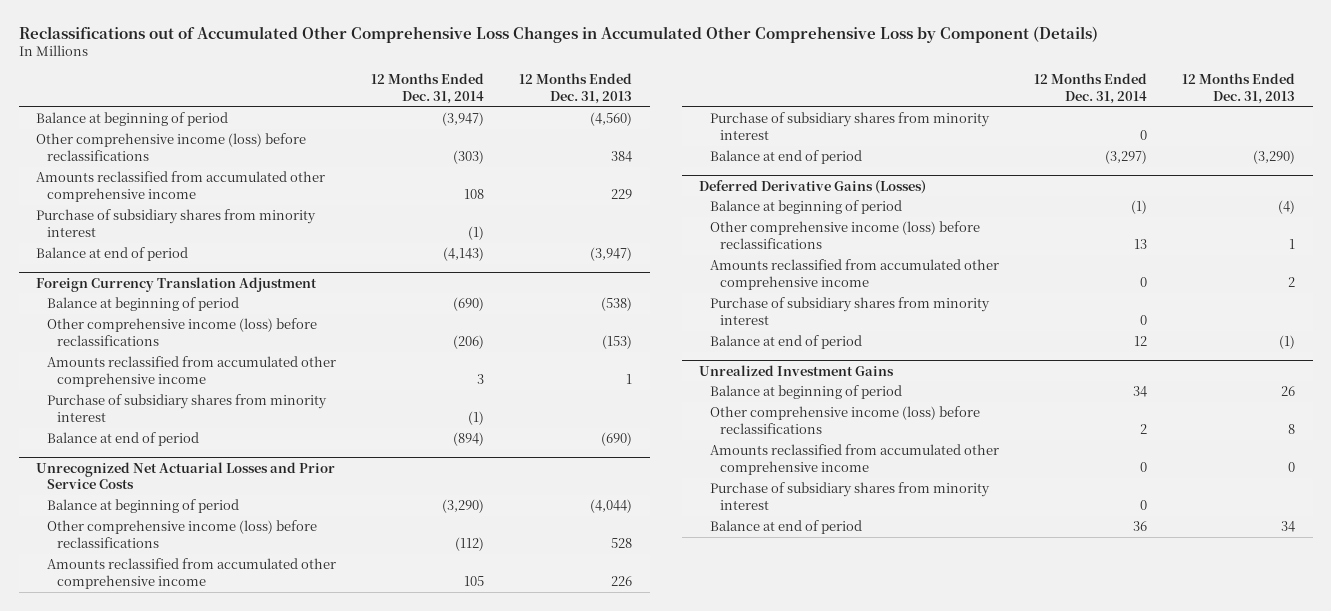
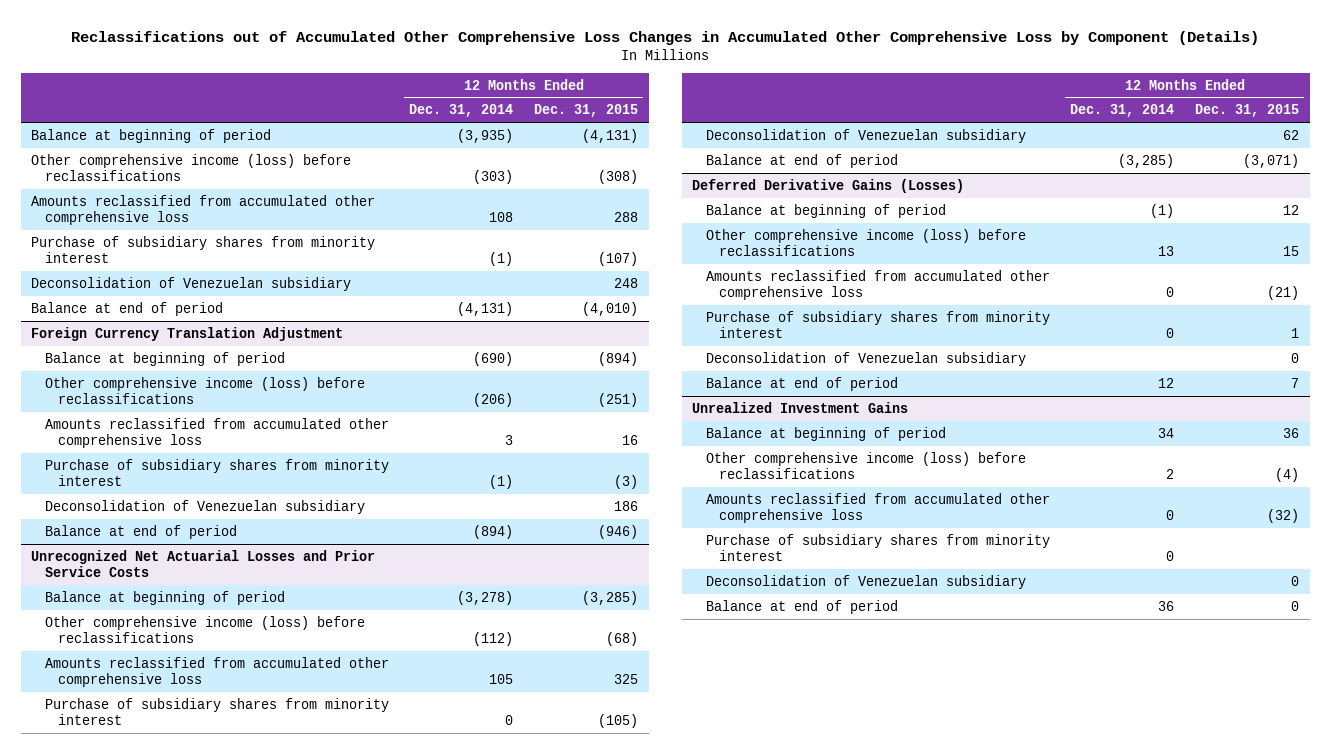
- | 12 Months Ended Dec. 31, 2014 | 12 Months Ended Dec. 31, 2013
+ | 12 Months Ended Dec. 31, 2014 | 12 Months Ended Dec. 31, 2015
- Balance at beginning of period | (3,947) | (4,560)
+ Balance at beginning of period | (3,935) | (4,131)
- Amounts reclassified from accumulated other comprehensive income | 108 | 229
+ Amounts reclassified from accumulated other comprehensive loss | 108 | 288
- Balance at end of period | (4,143) | (3,947)
+ Deconsolidation of Venezuelan subsidiary | | 248
+ Balance at end of period | (4,131) | (4,010)
@ Foreign Currency Translation Adjustment
- Amounts reclassified from accumulated other comprehensive income | 3 | 1
+ Amounts reclassified from accumulated other comprehensive loss | 3 | 16
+ Deconsolidation of Venezuelan subsidiary | | 186
@ Unrecognized Net Actuarial Losses and Prior Service Costs
- Balance at beginning of period | (3,290) | (4,044)
+ Balance at beginning of period | (3,278) | (3,285)
- Amounts reclassified from accumulated other comprehensive income | 105 | 226
+ Amounts reclassified from accumulated other comprehensive loss | 105 | 325
- Balance at end of period | (3,297) | (3,290)
+ Deconsolidation of Venezuelan subsidiary | | 62
+ Balance at end of period | (3,285) | (3,071)
@ Deferred Derivative Gains (Losses)
- Amounts reclassified from accumulated other comprehensive income | 0 | 2
+ Amounts reclassified from accumulated other comprehensive loss | 0 | (21)
+ Deconsolidation of Venezuelan subsidiary | | 0
@ Unrealized Investment Gains
- Amounts reclassified from accumulated other comprehensive income | 0 | 0
+ Amounts reclassified from accumulated other comprehensive loss | 0 | (32)
+ Deconsolidation of Venezuelan subsidiary | | 0

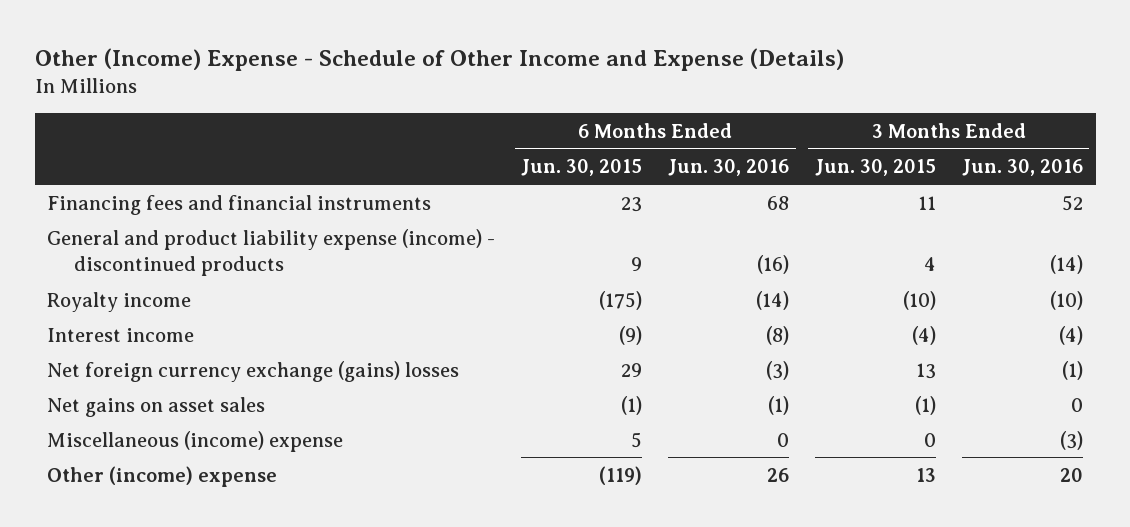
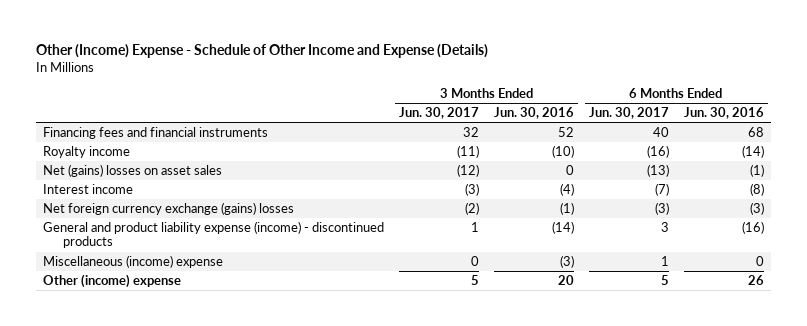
- | 6 Months Ended Jun. 30, 2015 | 6 Months Ended Jun. 30, 2016 | 3 Months Ended Jun. 30, 2015 | 3 Months Ended Jun. 30, 2016
+ | 3 Months Ended Jun. 30, 2017 | 3 Months Ended Jun. 30, 2016 | 6 Months Ended Jun. 30, 2017 | 6 Months Ended Jun. 30, 2016
+ Net (gains) losses on asset sales | (12) | 0 | (13) | (1)
- Net gains on asset sales | (1) | (1) | (1) | 0
moved down: General and product liability expense (income) - discontinued products | 1 | (14) | 3 | (16)

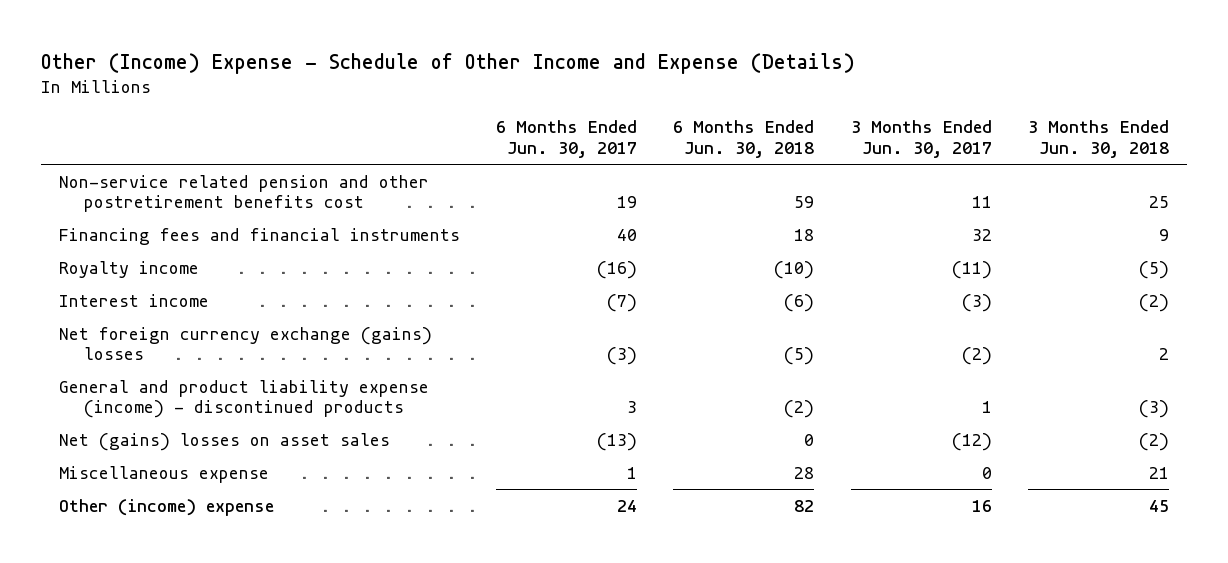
- | 3 Months Ended Jun. 30, 2017 | 3 Months Ended Jun. 30, 2016 | 6 Months Ended Jun. 30, 2017 | 6 Months Ended Jun. 30, 2016
+ | 6 Months Ended Jun. 30, 2017 | 6 Months Ended Jun. 30, 2018 | 3 Months Ended Jun. 30, 2017 | 3 Months Ended Jun. 30, 2018
+ Non-service related pension and other postretirement benefits cost | 19 | 59 | 11 | 25
- Miscellaneous (income) expense | 0 | (3) | 1 | 0
- Other (income) expense | 5 | 20 | 5 | 26
moved down: Net (gains) losses on asset sales | (13) | 0 | (12) | (2)
+ Miscellaneous expense | 1 | 28 | 0 | 21
+ Other (income) expense | 24 | 82 | 16 | 45

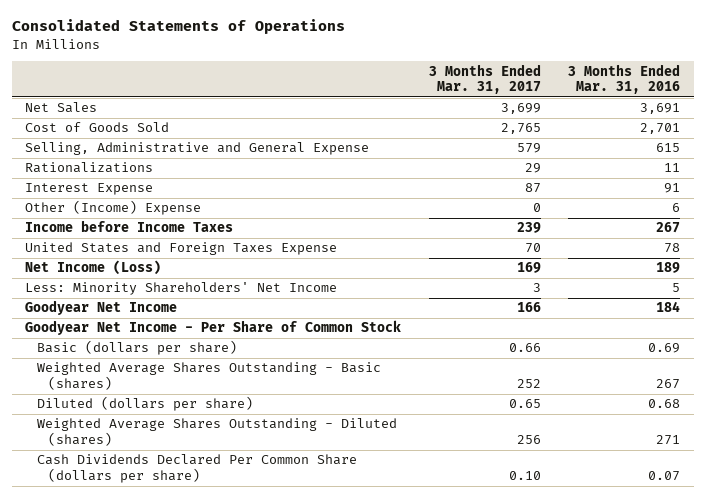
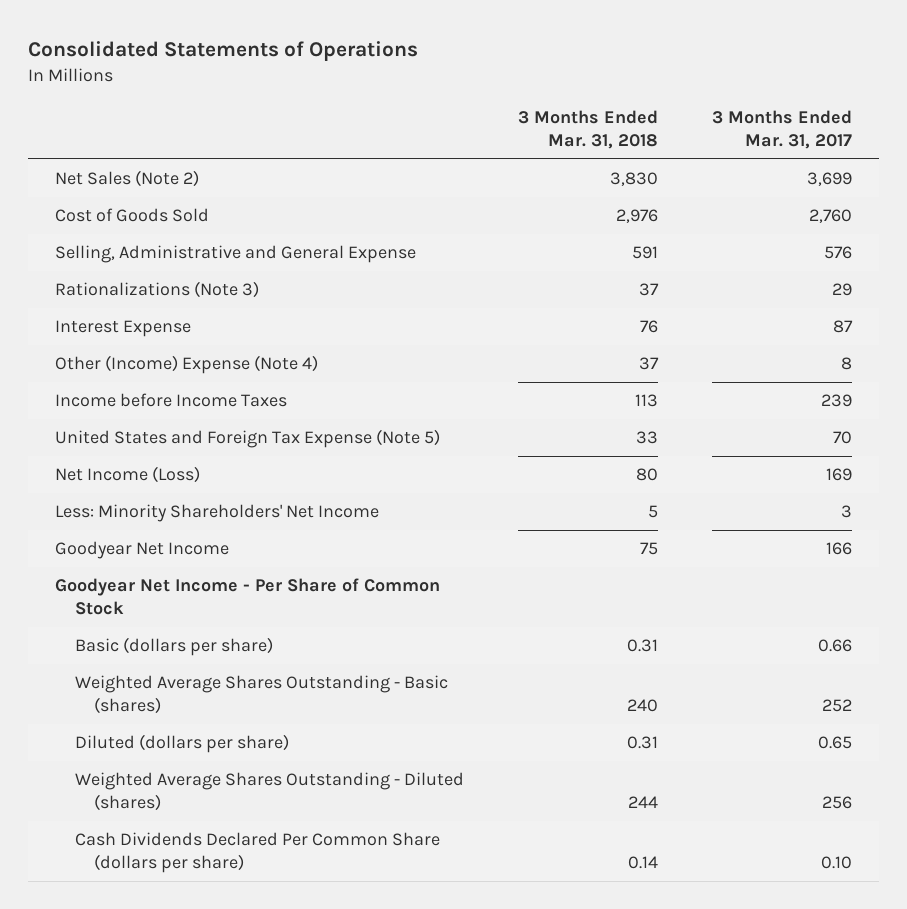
- | 3 Months Ended Mar. 31, 2017 | 3 Months Ended Mar. 31, 2016
+ | 3 Months Ended Mar. 31, 2018 | 3 Months Ended Mar. 31, 2017
- Net Sales | 3,699 | 3,691
- Cost of Goods Sold | 2,765 | 2,701
- Selling, Administrative and General Expense | 579 | 615
- Rationalizations | 29 | 11
+ Net Sales (Note 2) | 3,830 | 3,699
+ Cost of Goods Sold | 2,976 | 2,760
+ Selling, Administrative and General Expense | 591 | 576
+ Rationalizations (Note 3) | 37 | 29
- Other (Income) Expense | 0 | 6
+ Other (Income) Expense (Note 4) | 37 | 8
- United States and Foreign Taxes Expense | 70 | 78
+ United States and Foreign Tax Expense (Note 5) | 33 | 70

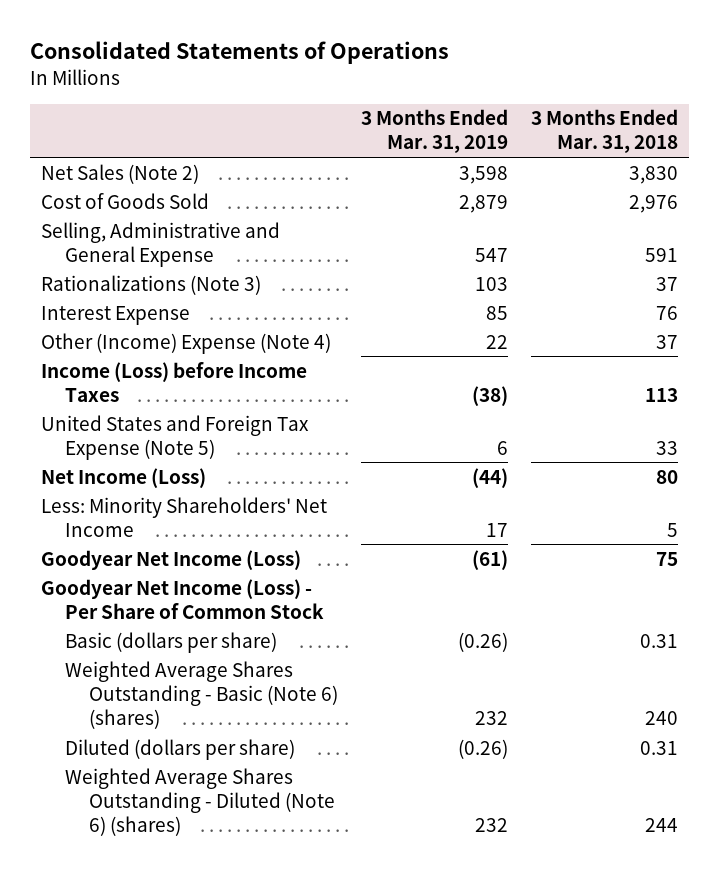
- | 3 Months Ended Mar. 31, 2018 | 3 Months Ended Mar. 31, 2017
+ | 3 Months Ended Mar. 31, 2019 | 3 Months Ended Mar. 31, 2018
- Income before Income Taxes | 113 | 239
+ Income (Loss) before Income Taxes | (38) | 113
- Goodyear Net Income | 75 | 166
- Goodyear Net Income - Per Share of Common Stock
+ Goodyear Net Income (Loss) | (61) | 75
+ Goodyear Net Income (Loss) - Per Share of Common Stock
- Weighted Average Shares Outstanding - Basic (shares) | 240 | 252
+ Weighted Average Shares Outstanding - Basic (Note 6) (shares) | 232 | 240
- Weighted Average Shares Outstanding - Diluted (shares) | 244 | 256
- Cash Dividends Declared Per Common Share (dollars per share) | 0.14 | 0.10
+ Weighted Average Shares Outstanding - Diluted (Note 6) (shares) | 232 | 244

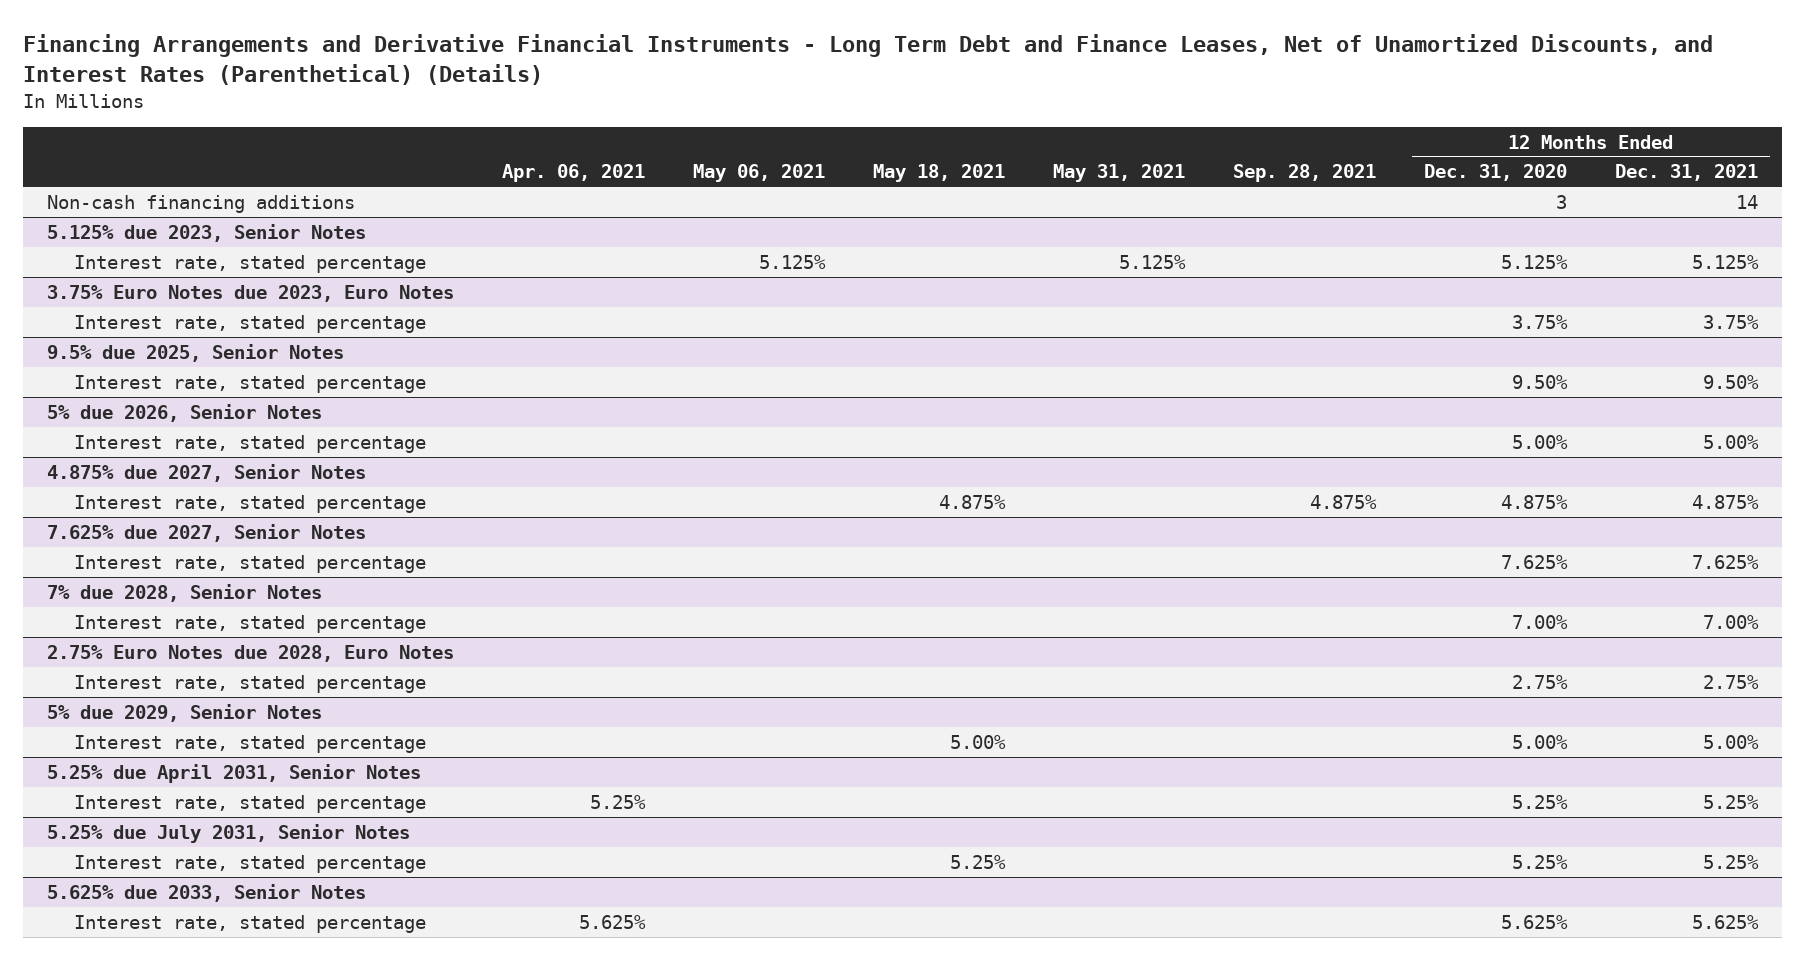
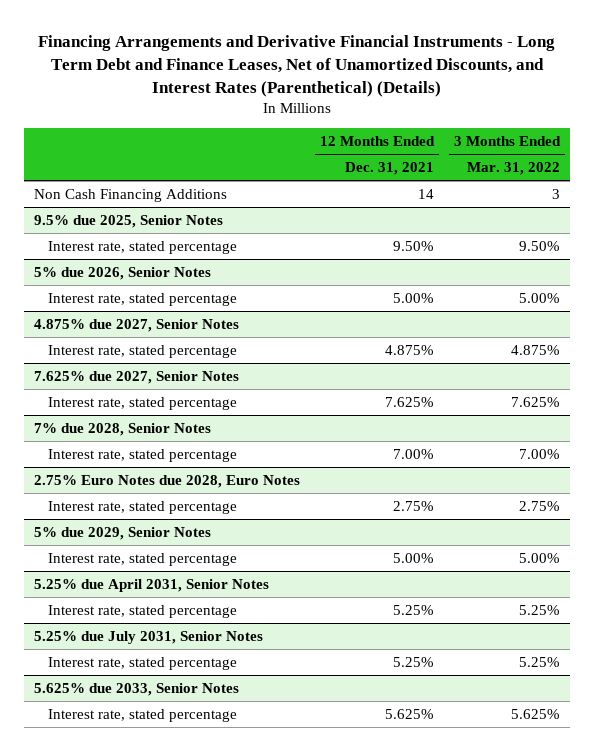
- | Apr. 06, 2021 | May 06, 2021 | May 18, 2021 | May 31, 2021 | Sep. 28, 2021 | 12 Months Ended Dec. 31, 2020 | 12 Months Ended Dec. 31, 2021
+ | 12 Months Ended Dec. 31, 2021 | 3 Months Ended Mar. 31, 2022
- Non-cash financing additions | | | | | | 3 | 14
- 5.125% due 2023, Senior Notes
- Interest rate, stated percentage | | 5.125% | | 5.125% | | 5.125% | 5.125%
- 3.75% Euro Notes due 2023, Euro Notes
- Interest rate, stated percentage | | | | | | 3.75% | 3.75%
+ Non Cash Financing Additions | 14 | 3

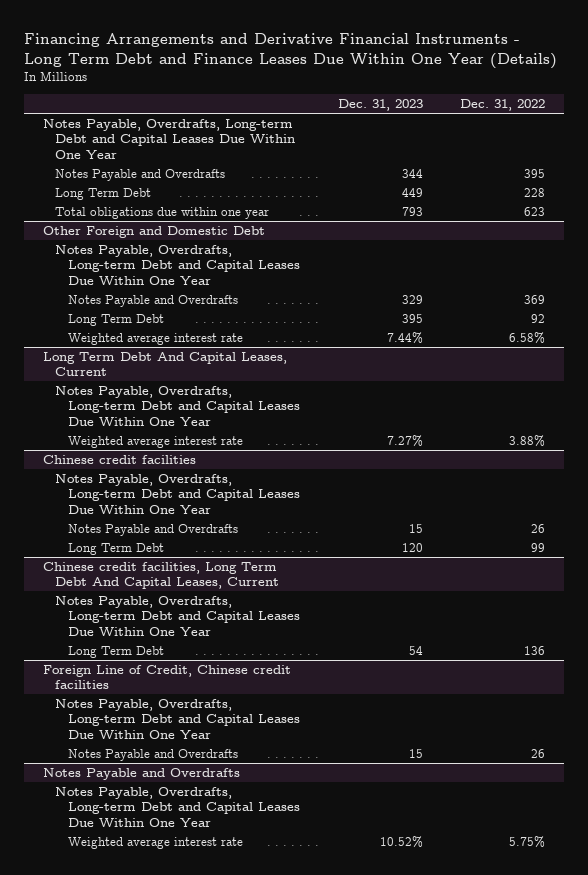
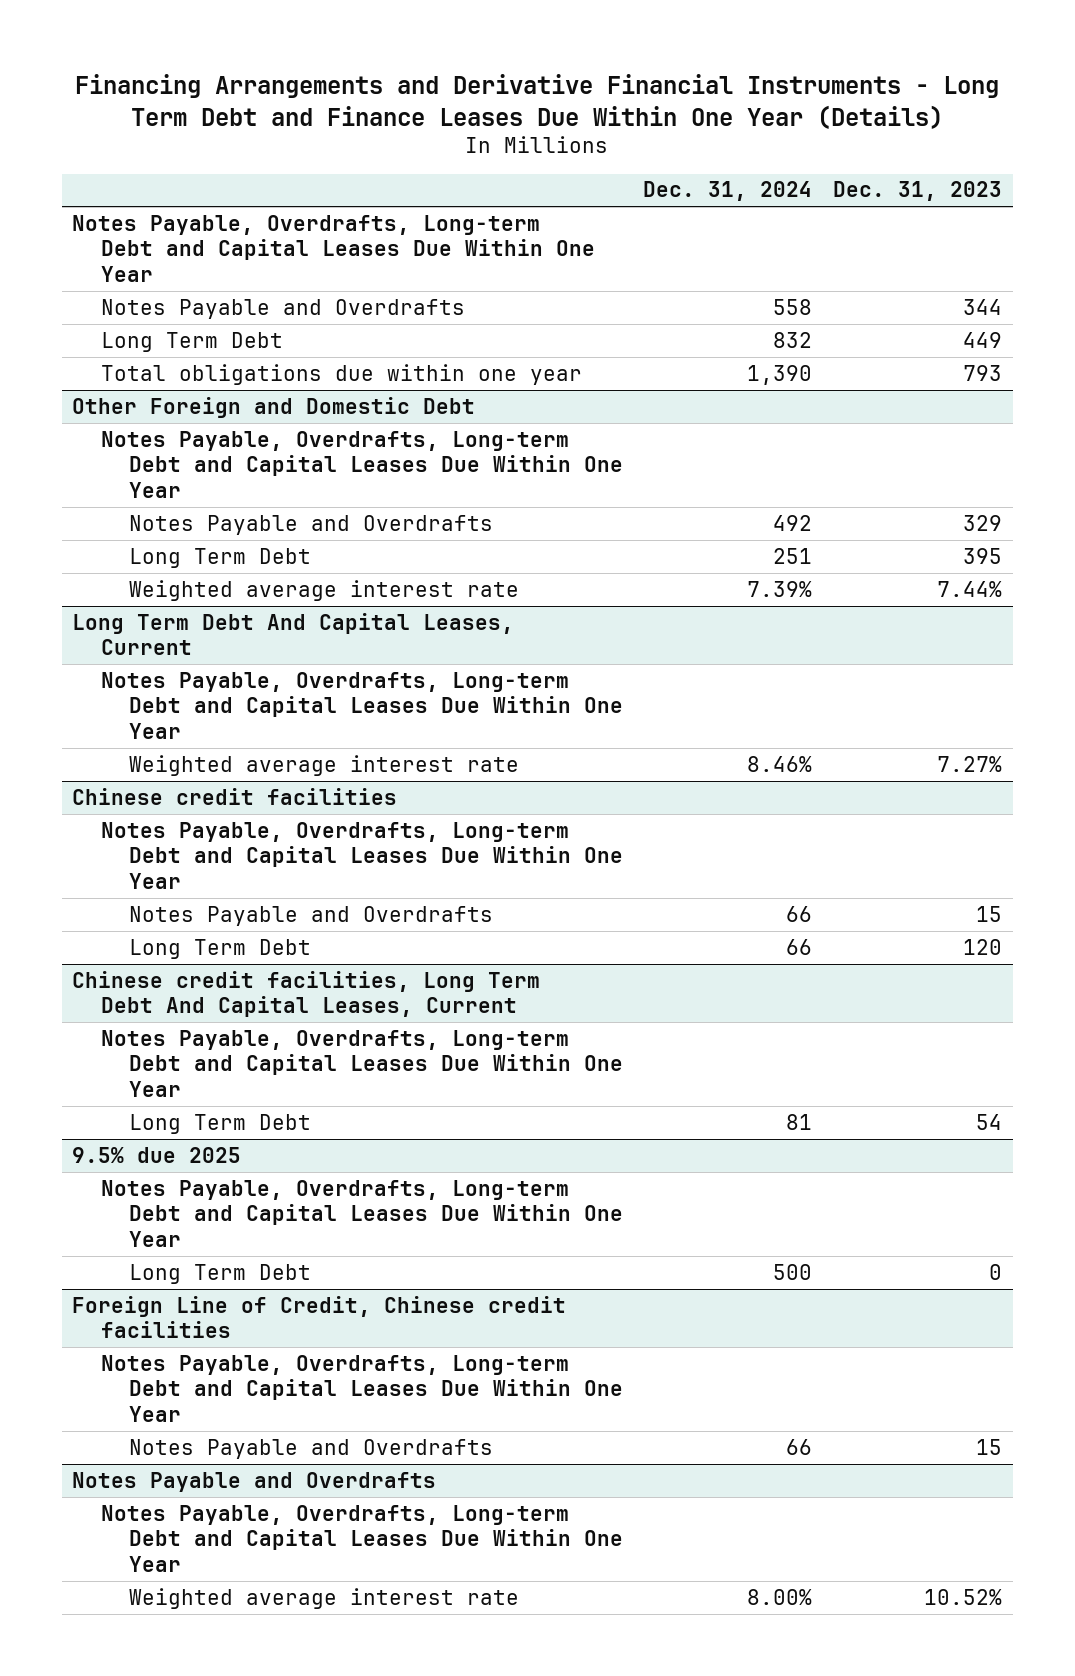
- | Dec. 31, 2023 | Dec. 31, 2022
+ | Dec. 31, 2024 | Dec. 31, 2023
+ 9.5% due 2025
+ Notes Payable, Overdrafts, Long-term Debt and Capital Leases Due Within One Year
+ Long Term Debt | 500 | 0

